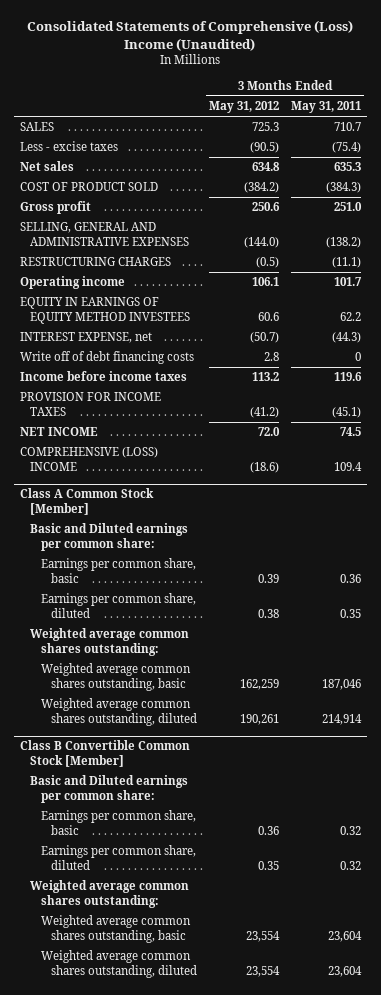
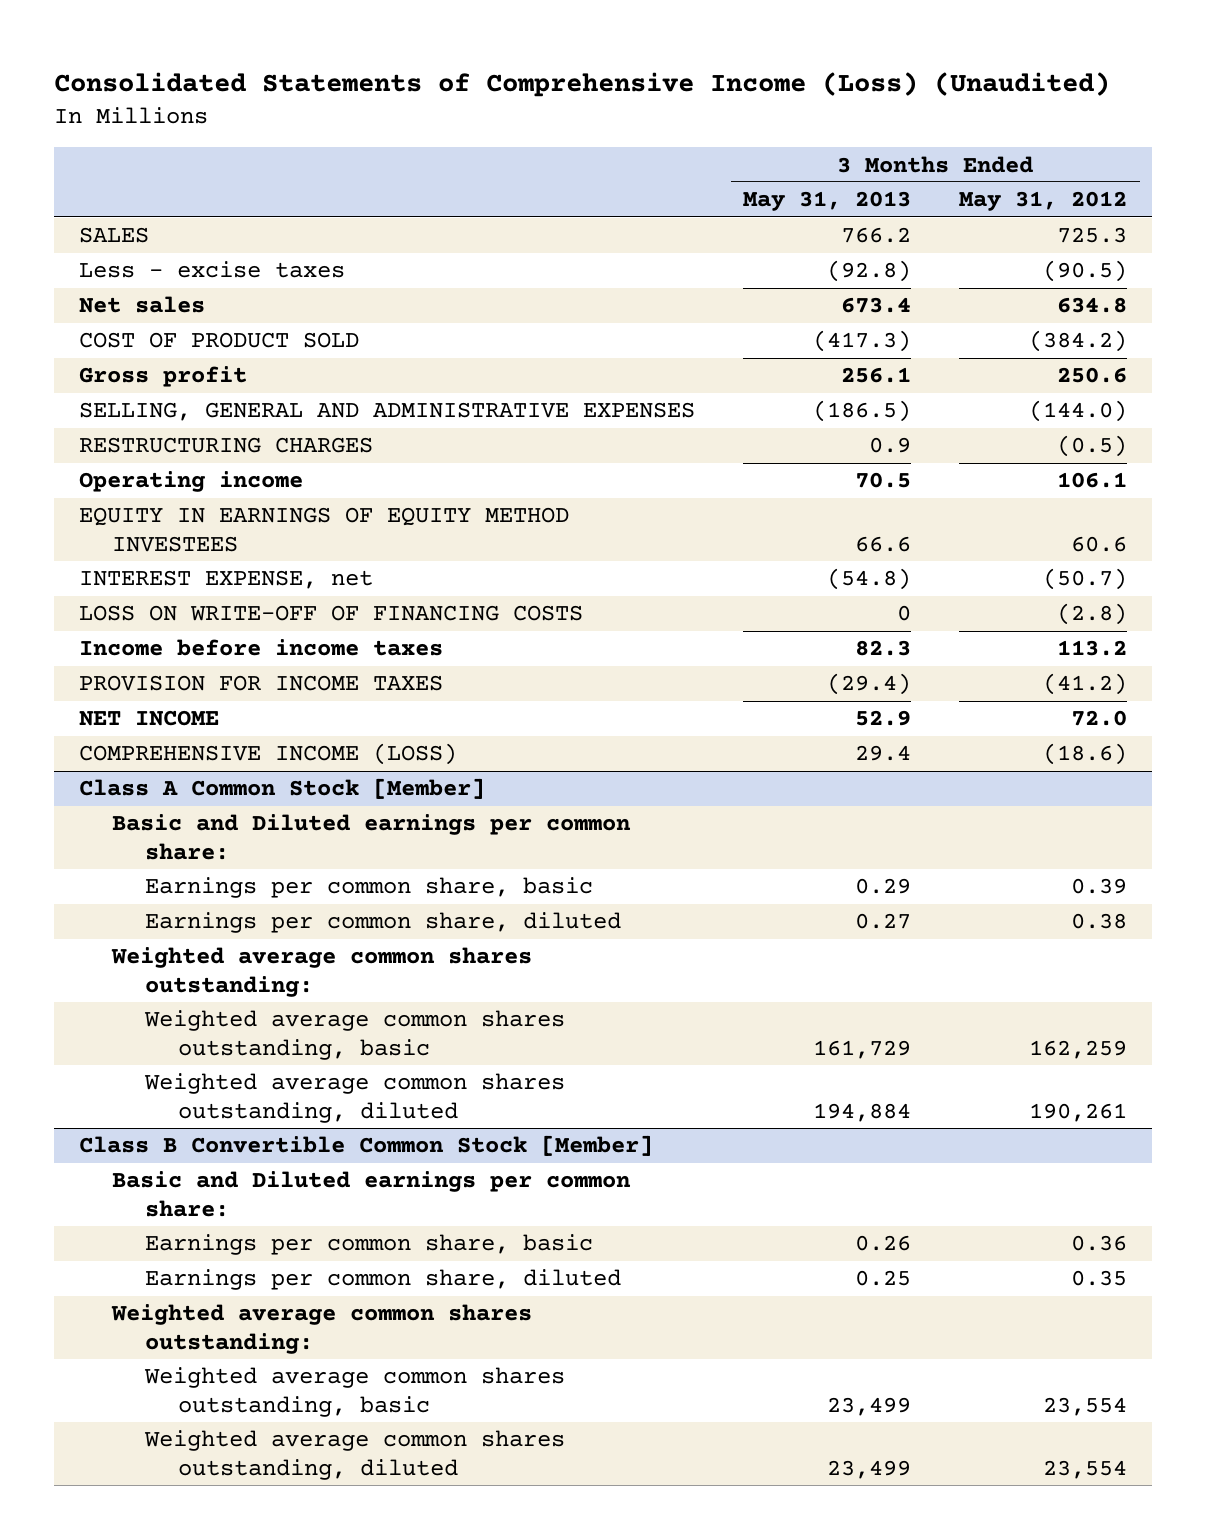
- Consolidated Statements of Comprehensive (Loss) Income (Unaudited)
+ Consolidated Statements of Comprehensive Income (Loss) (Unaudited)
- | 3 Months Ended May 31, 2012 | 3 Months Ended May 31, 2011
+ | 3 Months Ended May 31, 2013 | 3 Months Ended May 31, 2012
- Write off of debt financing costs | 2.8 | 0
+ LOSS ON WRITE-OFF OF FINANCING COSTS | 0 | (2.8)
- COMPREHENSIVE (LOSS) INCOME | (18.6) | 109.4
+ COMPREHENSIVE INCOME (LOSS) | 29.4 | (18.6)

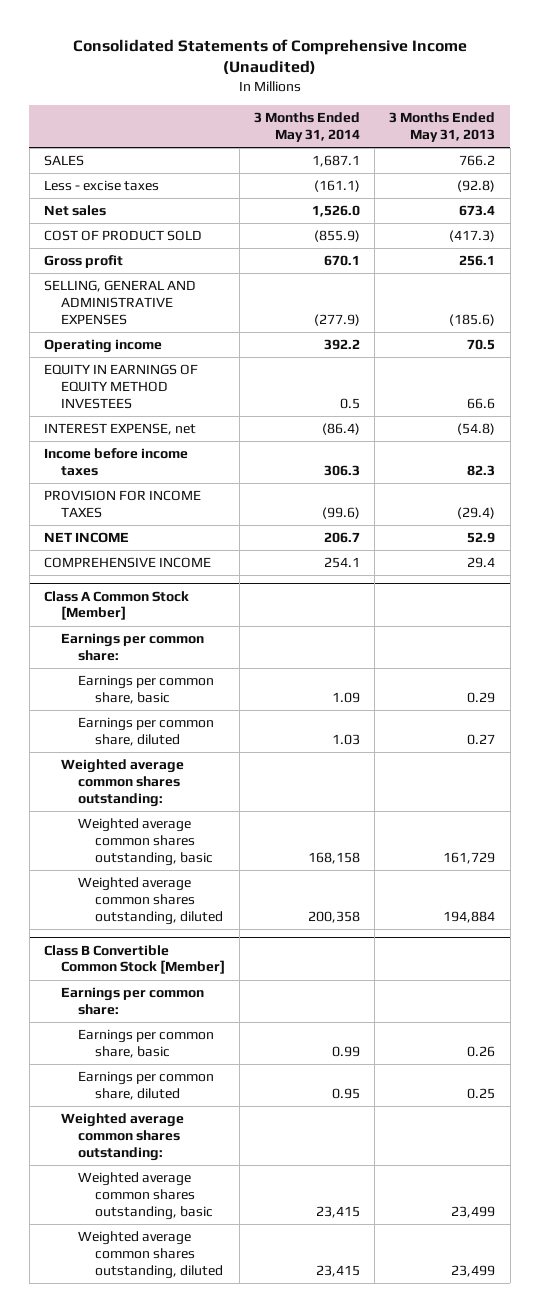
- Consolidated Statements of Comprehensive Income (Loss) (Unaudited)
+ Consolidated Statements of Comprehensive Income (Unaudited)
- | 3 Months Ended May 31, 2013 | 3 Months Ended May 31, 2012
+ | 3 Months Ended May 31, 2014 | 3 Months Ended May 31, 2013
- SELLING, GENERAL AND ADMINISTRATIVE EXPENSES | (186.5) | (144.0)
- RESTRUCTURING CHARGES | 0.9 | (0.5)
+ SELLING, GENERAL AND ADMINISTRATIVE EXPENSES | (277.9) | (185.6)
- LOSS ON WRITE-OFF OF FINANCING COSTS | 0 | (2.8)
- COMPREHENSIVE INCOME (LOSS) | 29.4 | (18.6)
+ COMPREHENSIVE INCOME | 254.1 | 29.4
@ Class A Common Stock [Member]
- Basic and Diluted earnings per common share:
+ Earnings per common share:
@ Class B Convertible Common Stock [Member]
- Basic and Diluted earnings per common share:
+ Earnings per common share:

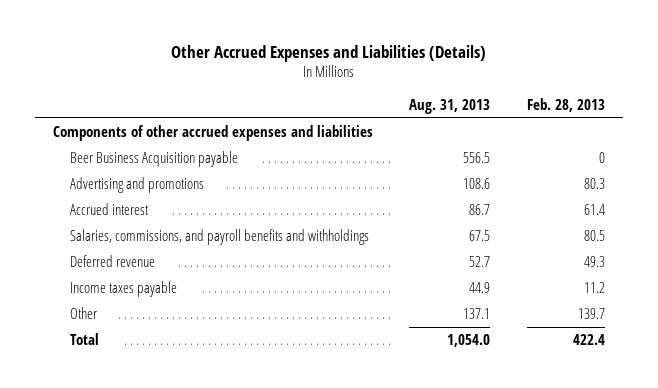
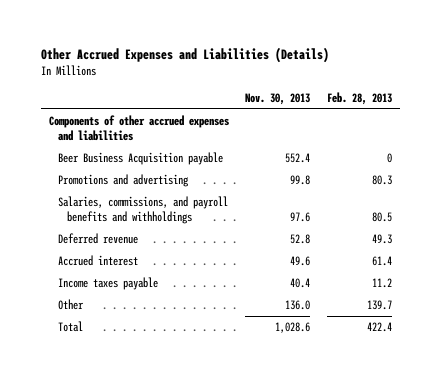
- | Aug. 31, 2013 | Feb. 28, 2013
+ | Nov. 30, 2013 | Feb. 28, 2013
- Advertising and promotions | 108.6 | 80.3
+ Promotions and advertising | 99.8 | 80.3
moved down: Accrued interest | 49.6 | 61.4

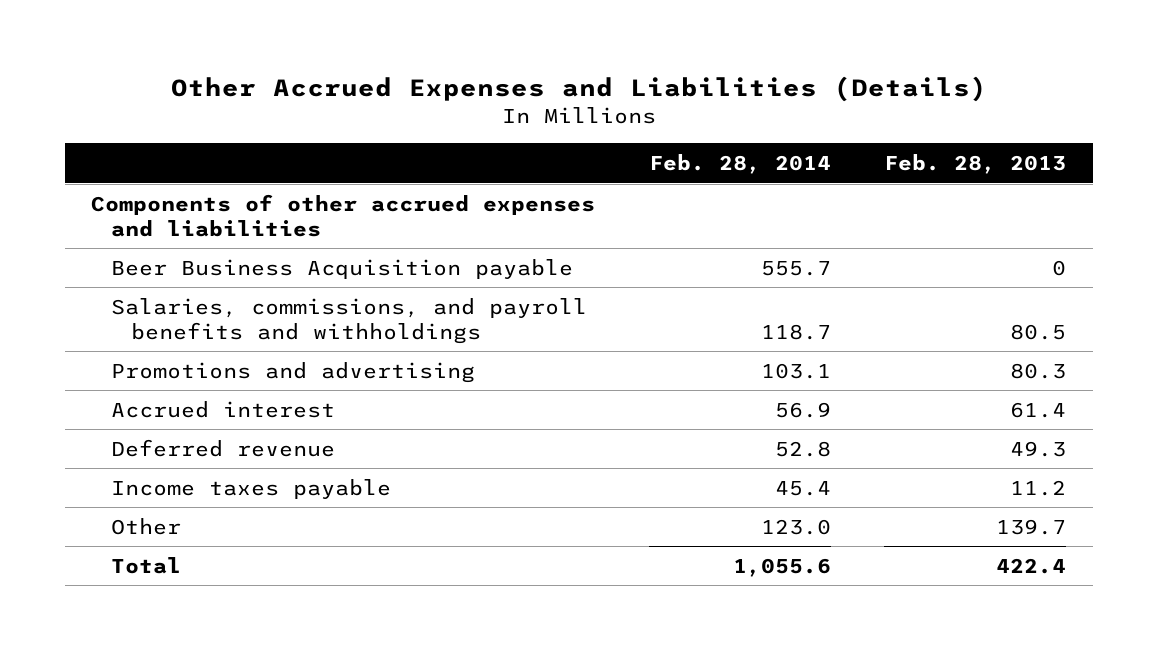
- | Nov. 30, 2013 | Feb. 28, 2013
+ | Feb. 28, 2014 | Feb. 28, 2013
moved down: Promotions and advertising | 103.1 | 80.3
moved down: Deferred revenue | 52.8 | 49.3

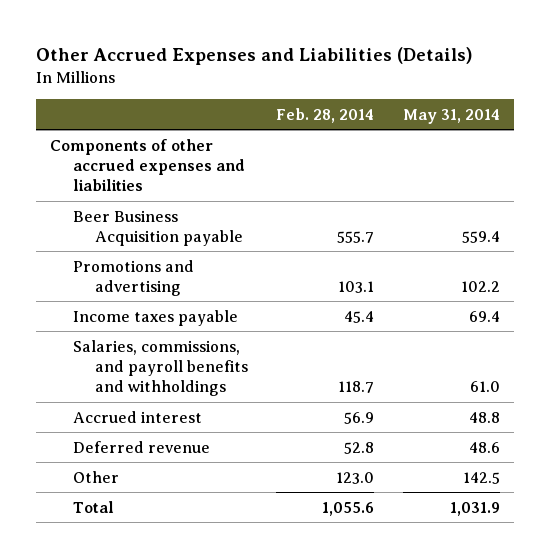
- | Feb. 28, 2014 | Feb. 28, 2013
+ | Feb. 28, 2014 | May 31, 2014
moved up: Income taxes payable | 45.4 | 69.4
moved down: Salaries, commissions, and payroll benefits and withholdings | 118.7 | 61.0

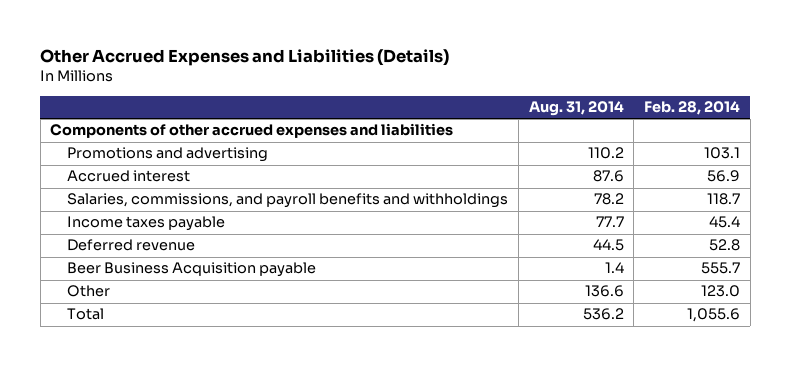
- | Feb. 28, 2014 | May 31, 2014
+ | Aug. 31, 2014 | Feb. 28, 2014
moved down: Salaries, commissions, and payroll benefits and withholdings | 78.2 | 118.7
moved down: Income taxes payable | 77.7 | 45.4
moved down: Beer Business Acquisition payable | 1.4 | 555.7

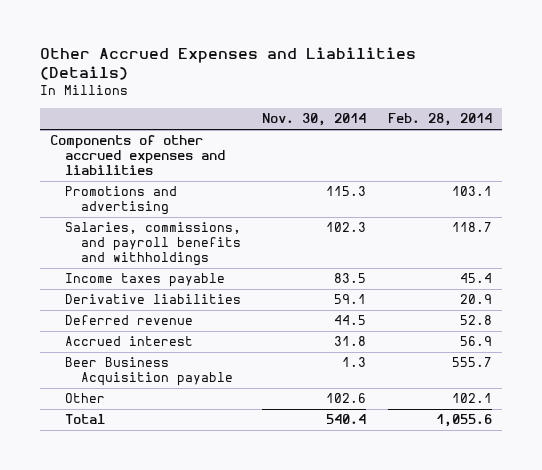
- | Aug. 31, 2014 | Feb. 28, 2014
+ | Nov. 30, 2014 | Feb. 28, 2014
+ Derivative liabilities | 59.1 | 20.9
moved down: Accrued interest | 31.8 | 56.9
- Other | 136.6 | 123.0
+ Other | 102.6 | 102.1

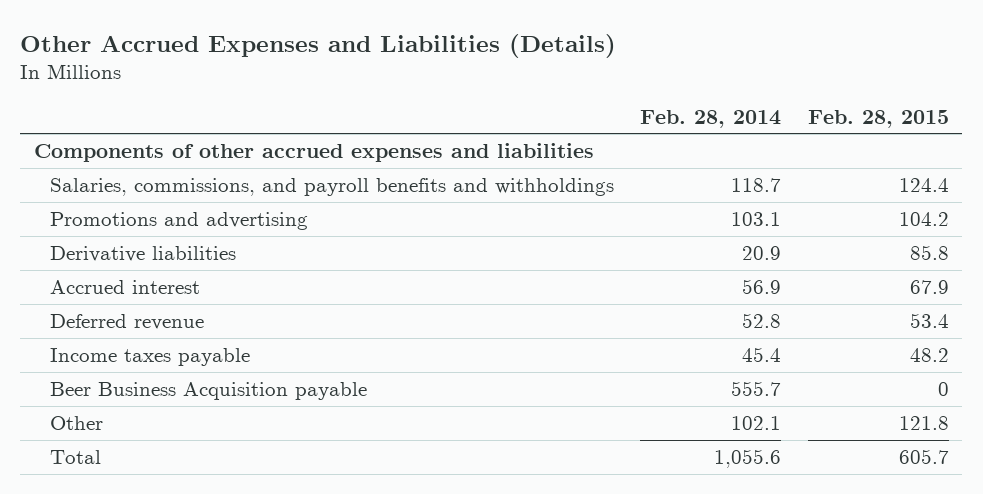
- | Nov. 30, 2014 | Feb. 28, 2014
+ | Feb. 28, 2014 | Feb. 28, 2015
moved down: Promotions and advertising | 103.1 | 104.2
moved down: Deferred revenue | 52.8 | 53.4
moved down: Income taxes payable | 45.4 | 48.2

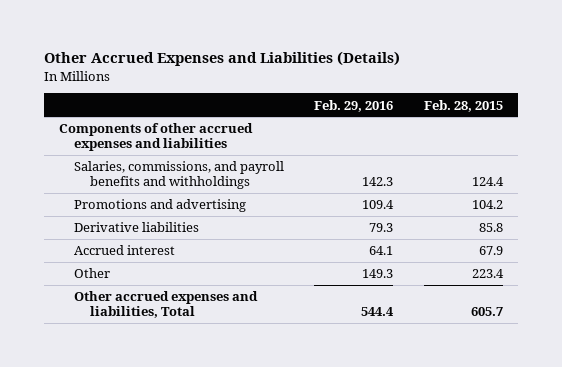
- | Feb. 28, 2014 | Feb. 28, 2015
+ | Feb. 29, 2016 | Feb. 28, 2015
- Deferred revenue | 52.8 | 53.4
- Income taxes payable | 45.4 | 48.2
- Beer Business Acquisition payable | 555.7 | 0
- Other | 102.1 | 121.8
- Total | 1,055.6 | 605.7
+ Other | 149.3 | 223.4
+ Other accrued expenses and liabilities, Total | 544.4 | 605.7

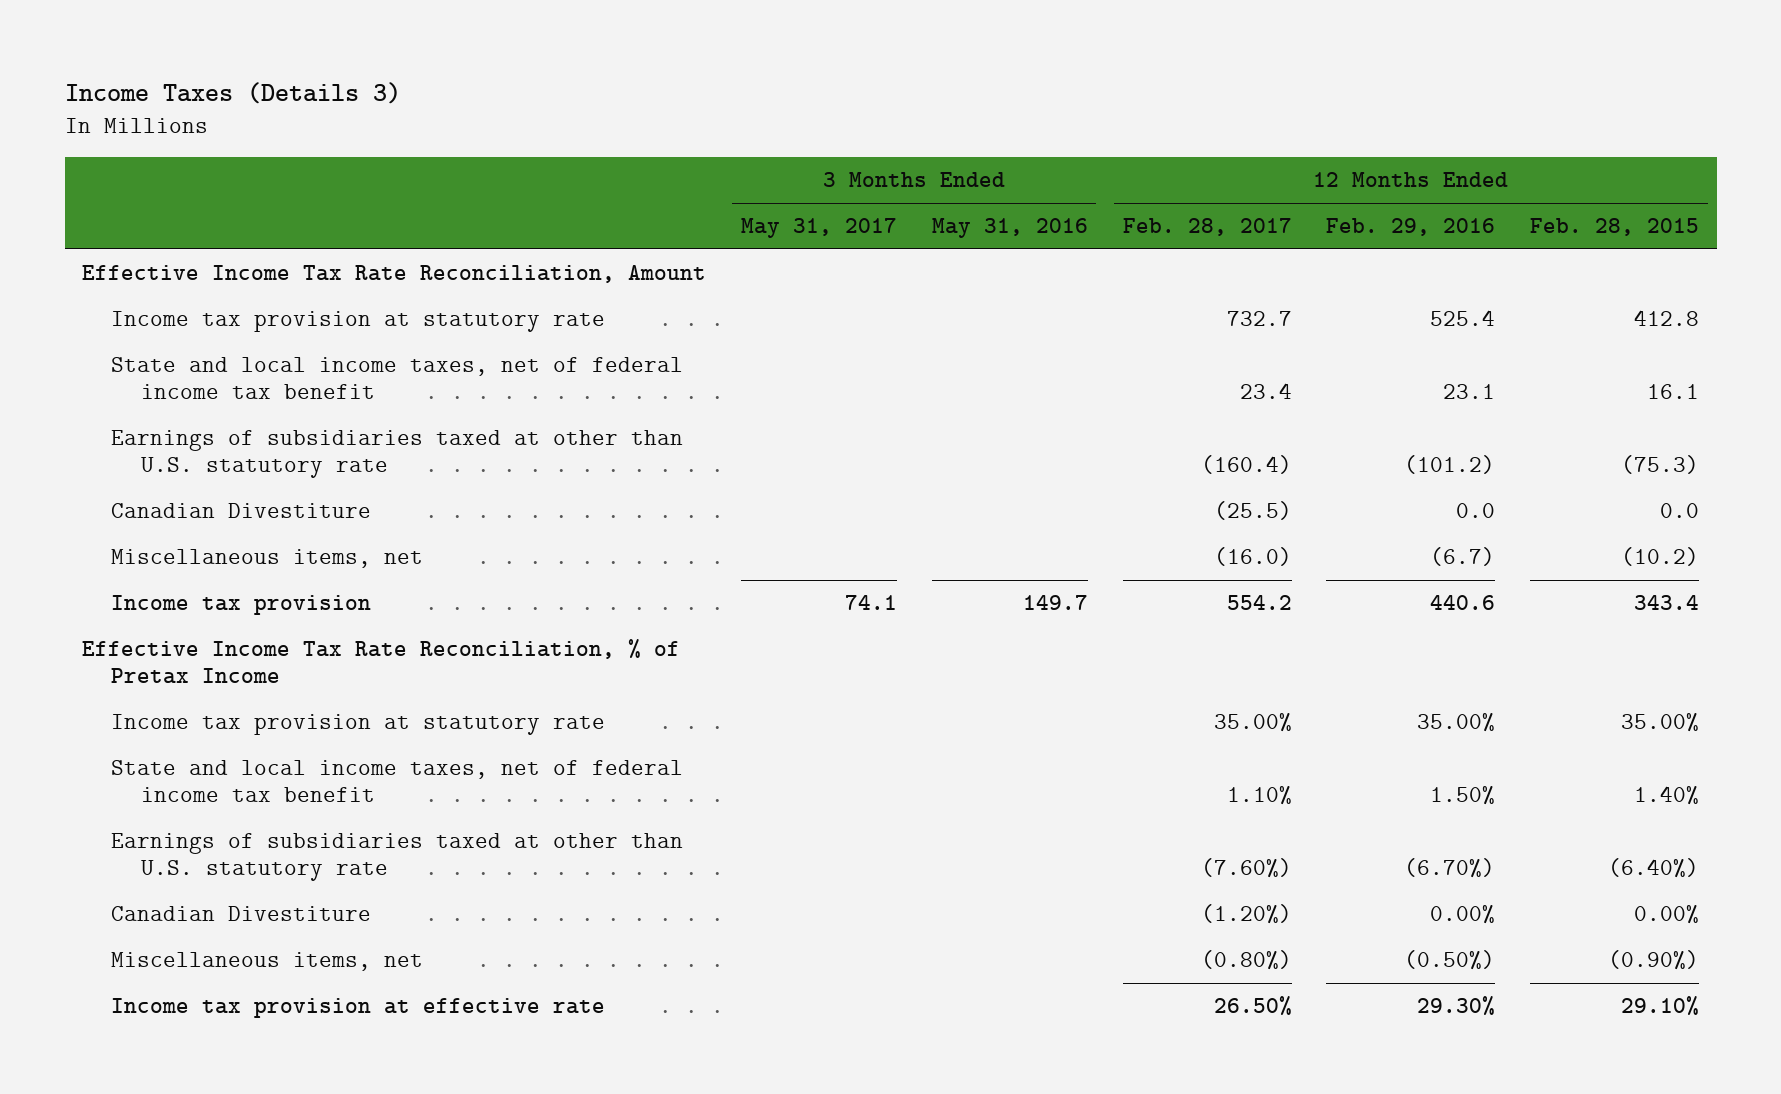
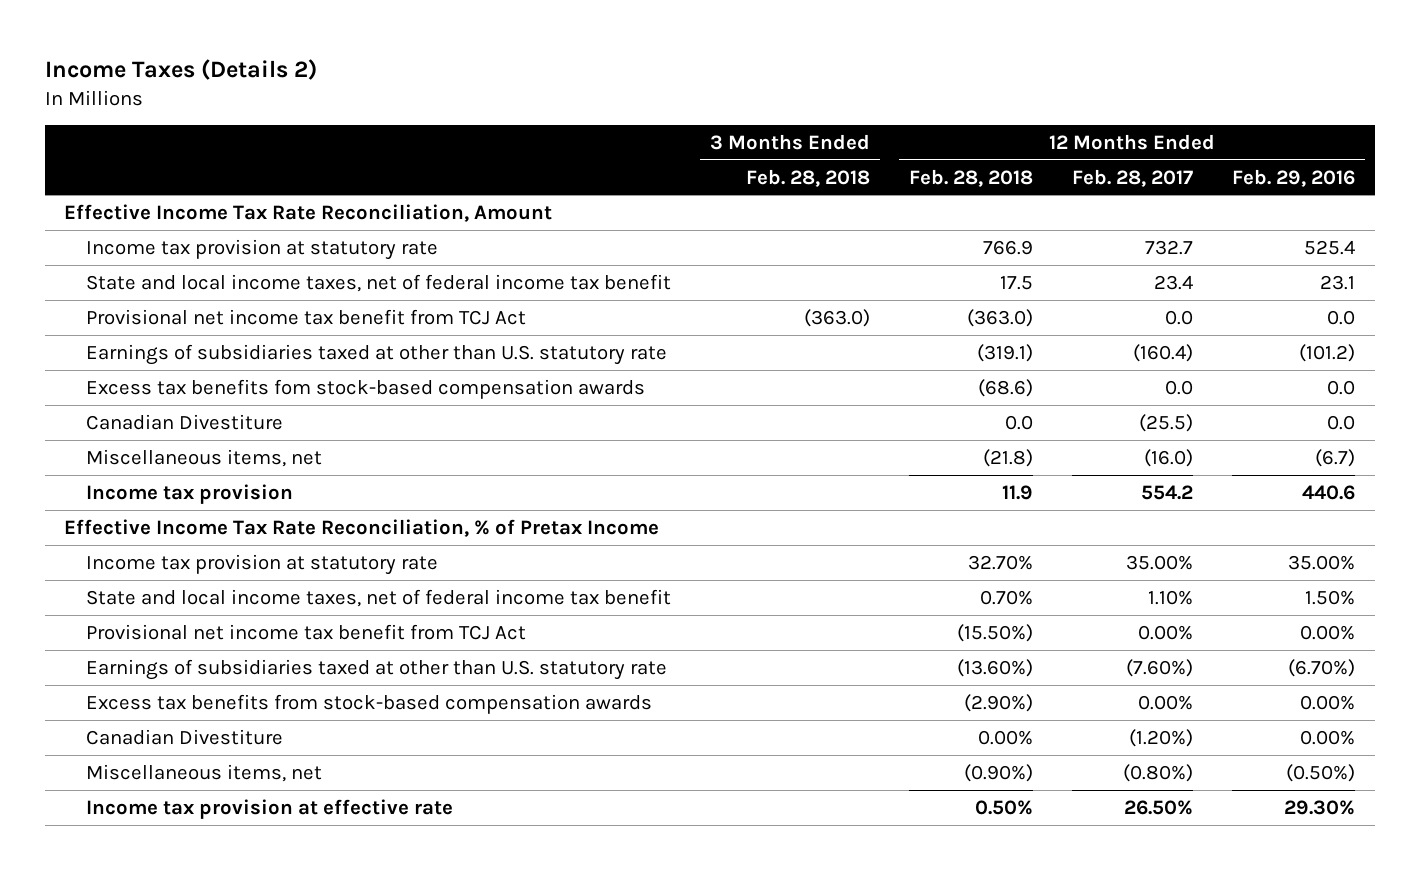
- Income Taxes (Details 3)
+ Income Taxes (Details 2)
- | 3 Months Ended May 31, 2017 | 3 Months Ended May 31, 2016 | 12 Months Ended Feb. 28, 2017 | 12 Months Ended Feb. 29, 2016 | 12 Months Ended Feb. 28, 2015
+ | 3 Months Ended Feb. 28, 2018 | 12 Months Ended Feb. 28, 2018 | 12 Months Ended Feb. 28, 2017 | 12 Months Ended Feb. 29, 2016
+ Provisional net income tax benefit from TCJ Act | (363.0) | (363.0) | 0.0 | 0.0
+ Excess tax benefits fom stock-based compensation awards | | (68.6) | 0.0 | 0.0
+ Provisional net income tax benefit from TCJ Act | | (15.50%) | 0.00% | 0.00%
+ Excess tax benefits from stock-based compensation awards | | (2.90%) | 0.00% | 0.00%

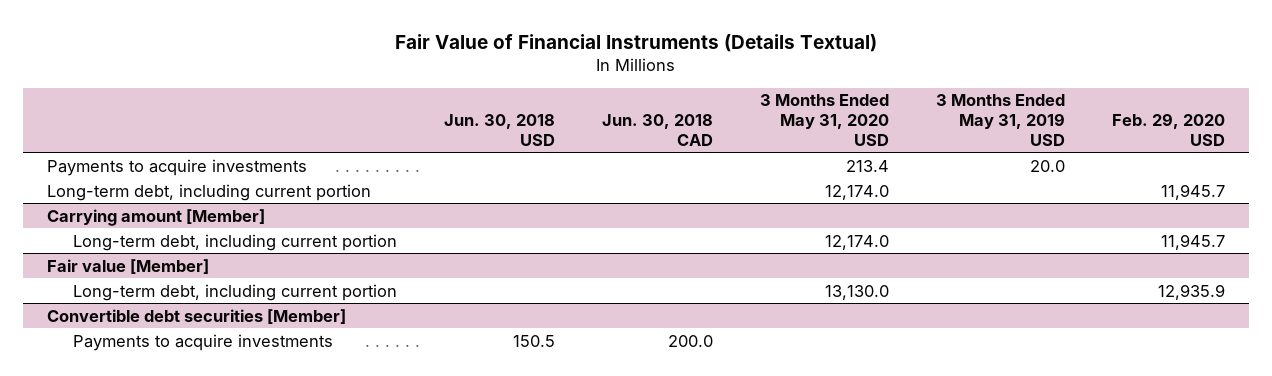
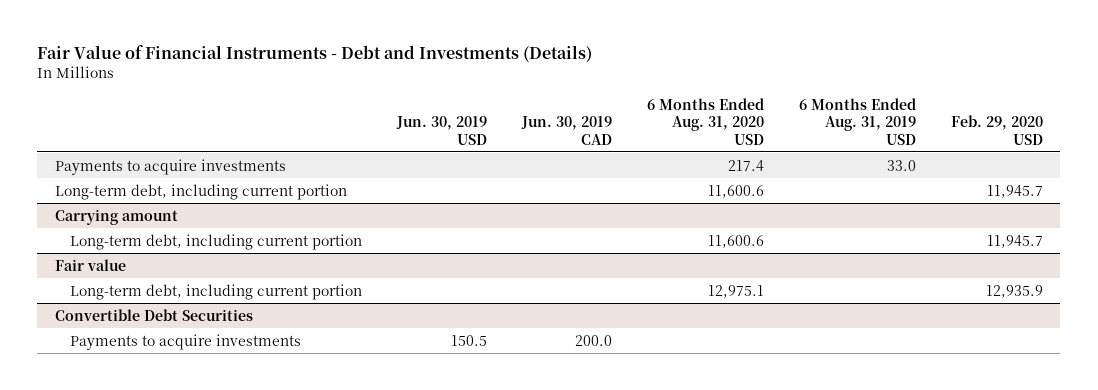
- Fair Value of Financial Instruments (Details Textual)
+ Fair Value of Financial Instruments - Debt and Investments (Details)
- | Jun. 30, 2018 USD | Jun. 30, 2018 CAD | 3 Months Ended May 31, 2020 USD | 3 Months Ended May 31, 2019 USD | Feb. 29, 2020 USD
+ | Jun. 30, 2019 USD | Jun. 30, 2019 CAD | 6 Months Ended Aug. 31, 2020 USD | 6 Months Ended Aug. 31, 2019 USD | Feb. 29, 2020 USD
- Carrying amount [Member]
+ Carrying amount
- Fair value [Member]
+ Fair value
- Convertible debt securities [Member]
+ Convertible Debt Securities

